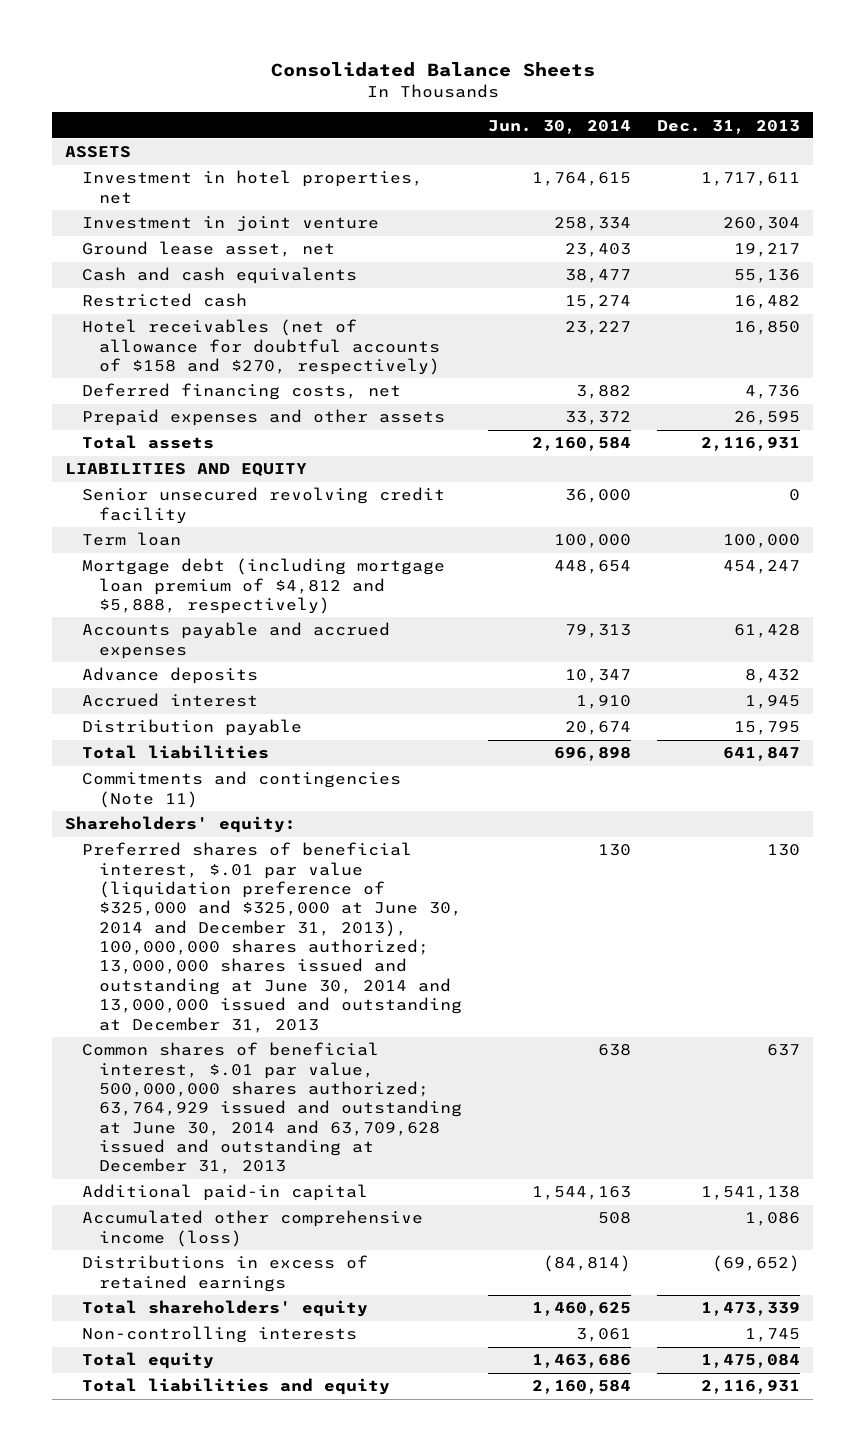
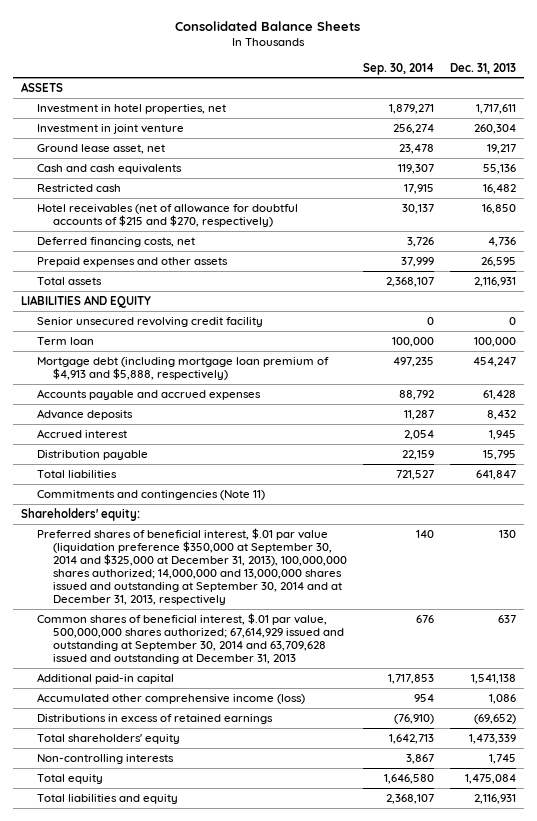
- | Jun. 30, 2014 | Dec. 31, 2013
+ | Sep. 30, 2014 | Dec. 31, 2013
- Hotel receivables (net of allowance for doubtful accounts of $158 and $270, respectively) | 23,227 | 16,850
+ Hotel receivables (net of allowance for doubtful accounts of $215 and $270, respectively) | 30,137 | 16,850
- Mortgage debt (including mortgage loan premium of $4,812 and $5,888, respectively) | 448,654 | 454,247
+ Mortgage debt (including mortgage loan premium of $4,913 and $5,888, respectively) | 497,235 | 454,247
- Preferred shares of beneficial interest, $.01 par value (liquidation preference of $325,000 and $325,000 at June 30, 2014 and December 31, 2013), 100,000,000 shares authorized; 13,000,000 shares issued and outstanding at June 30, 2014 and 13,000,000 issued and outstanding at December 31, 2013 | 130 | 130
- Common shares of beneficial interest, $.01 par value, 500,000,000 shares authorized; 63,764,929 issued and outstanding at June 30, 2014 and 63,709,628 issued and outstanding at December 31, 2013 | 638 | 637
+ Preferred shares of beneficial interest, $.01 par value (liquidation preference $350,000 at September 30, 2014 and $325,000 at December 31, 2013), 100,000,000 shares authorized; 14,000,000 and 13,000,000 shares issued and outstanding at September 30, 2014 and at December 31, 2013, respectively | 140 | 130
+ Common shares of beneficial interest, $.01 par value, 500,000,000 shares authorized; 67,614,929 issued and outstanding at September 30, 2014 and 63,709,628 issued and outstanding at December 31, 2013 | 676 | 637

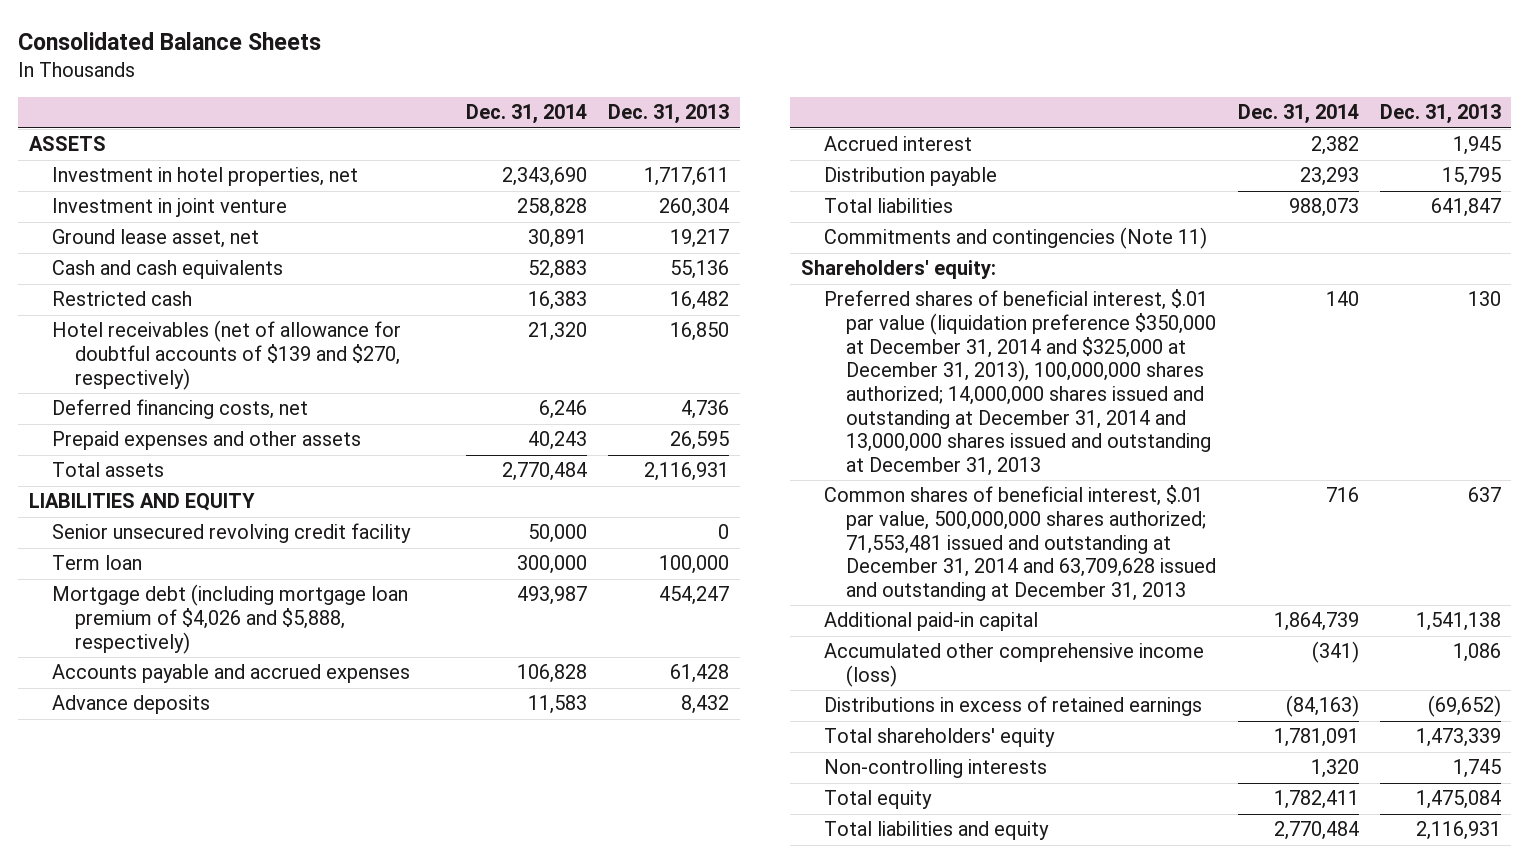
- | Sep. 30, 2014 | Dec. 31, 2013
+ | Dec. 31, 2014 | Dec. 31, 2013
- Hotel receivables (net of allowance for doubtful accounts of $215 and $270, respectively) | 30,137 | 16,850
+ Hotel receivables (net of allowance for doubtful accounts of $139 and $270, respectively) | 21,320 | 16,850
- Mortgage debt (including mortgage loan premium of $4,913 and $5,888, respectively) | 497,235 | 454,247
+ Mortgage debt (including mortgage loan premium of $4,026 and $5,888, respectively) | 493,987 | 454,247
- Preferred shares of beneficial interest, $.01 par value (liquidation preference $350,000 at September 30, 2014 and $325,000 at December 31, 2013), 100,000,000 shares authorized; 14,000,000 and 13,000,000 shares issued and outstanding at September 30, 2014 and at December 31, 2013, respectively | 140 | 130
- Common shares of beneficial interest, $.01 par value, 500,000,000 shares authorized; 67,614,929 issued and outstanding at September 30, 2014 and 63,709,628 issued and outstanding at December 31, 2013 | 676 | 637
+ Preferred shares of beneficial interest, $.01 par value (liquidation preference $350,000 at December 31, 2014 and $325,000 at December 31, 2013), 100,000,000 shares authorized; 14,000,000 shares issued and outstanding at December 31, 2014 and 13,000,000 shares issued and outstanding at December 31, 2013 | 140 | 130
+ Common shares of beneficial interest, $.01 par value, 500,000,000 shares authorized; 71,553,481 issued and outstanding at December 31, 2014 and 63,709,628 issued and outstanding at December 31, 2013 | 716 | 637

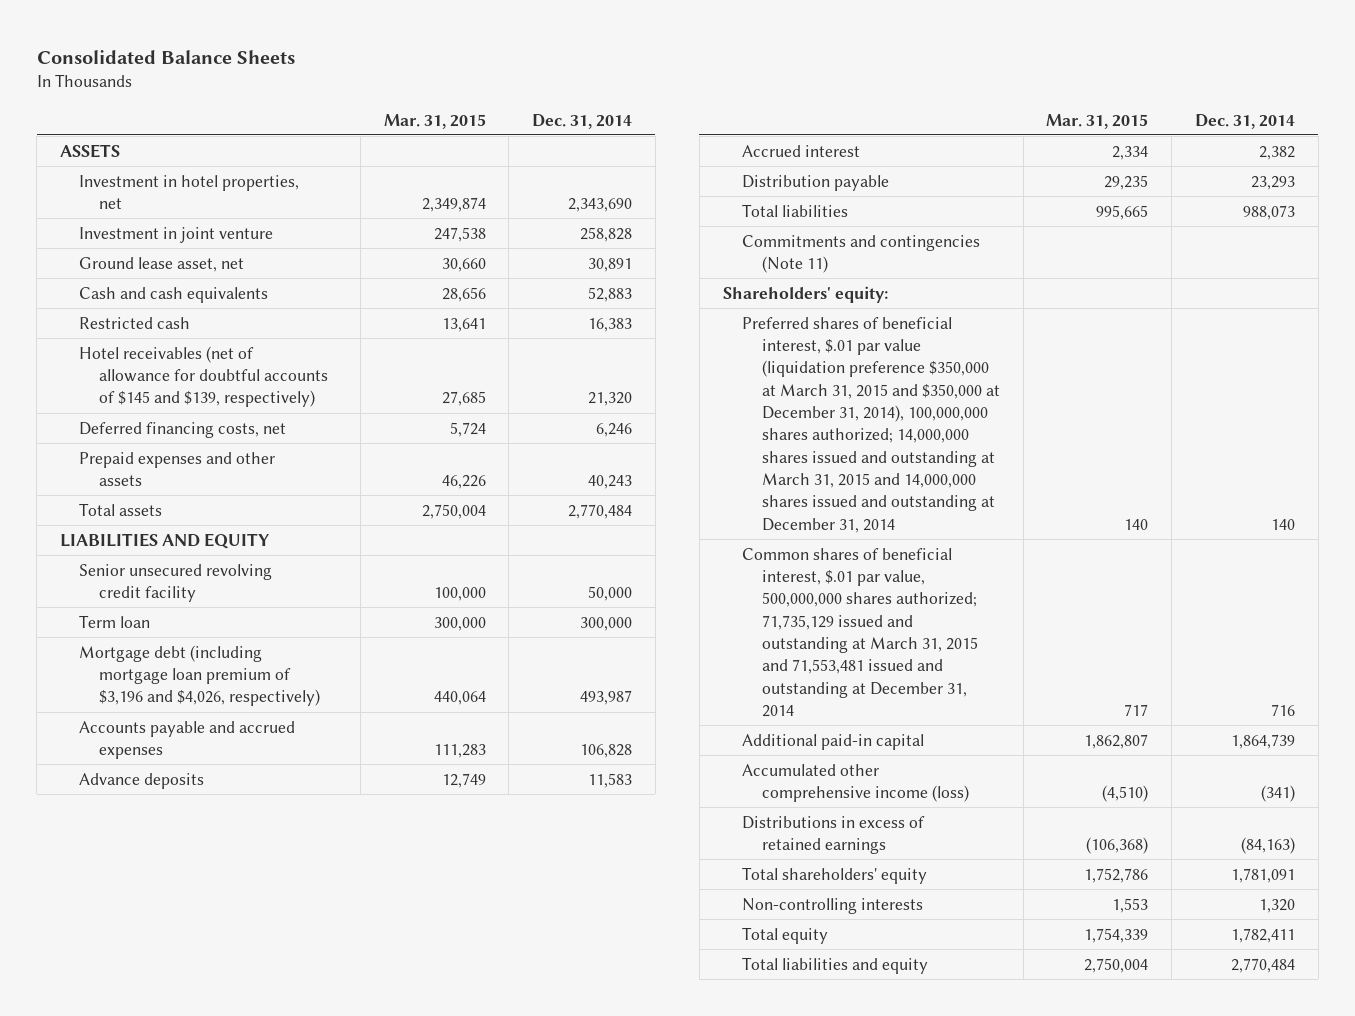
- | Dec. 31, 2014 | Dec. 31, 2013
+ | Mar. 31, 2015 | Dec. 31, 2014
- Hotel receivables (net of allowance for doubtful accounts of $139 and $270, respectively) | 21,320 | 16,850
+ Hotel receivables (net of allowance for doubtful accounts of $145 and $139, respectively) | 27,685 | 21,320
- Mortgage debt (including mortgage loan premium of $4,026 and $5,888, respectively) | 493,987 | 454,247
+ Mortgage debt (including mortgage loan premium of $3,196 and $4,026, respectively) | 440,064 | 493,987
- Preferred shares of beneficial interest, $.01 par value (liquidation preference $350,000 at December 31, 2014 and $325,000 at December 31, 2013), 100,000,000 shares authorized; 14,000,000 shares issued and outstanding at December 31, 2014 and 13,000,000 shares issued and outstanding at December 31, 2013 | 140 | 130
- Common shares of beneficial interest, $.01 par value, 500,000,000 shares authorized; 71,553,481 issued and outstanding at December 31, 2014 and 63,709,628 issued and outstanding at December 31, 2013 | 716 | 637
+ Preferred shares of beneficial interest, $.01 par value (liquidation preference $350,000 at March 31, 2015 and $350,000 at December 31, 2014), 100,000,000 shares authorized; 14,000,000 shares issued and outstanding at March 31, 2015 and 14,000,000 shares issued and outstanding at December 31, 2014 | 140 | 140
+ Common shares of beneficial interest, $.01 par value, 500,000,000 shares authorized; 71,735,129 issued and outstanding at March 31, 2015 and 71,553,481 issued and outstanding at December 31, 2014 | 717 | 716

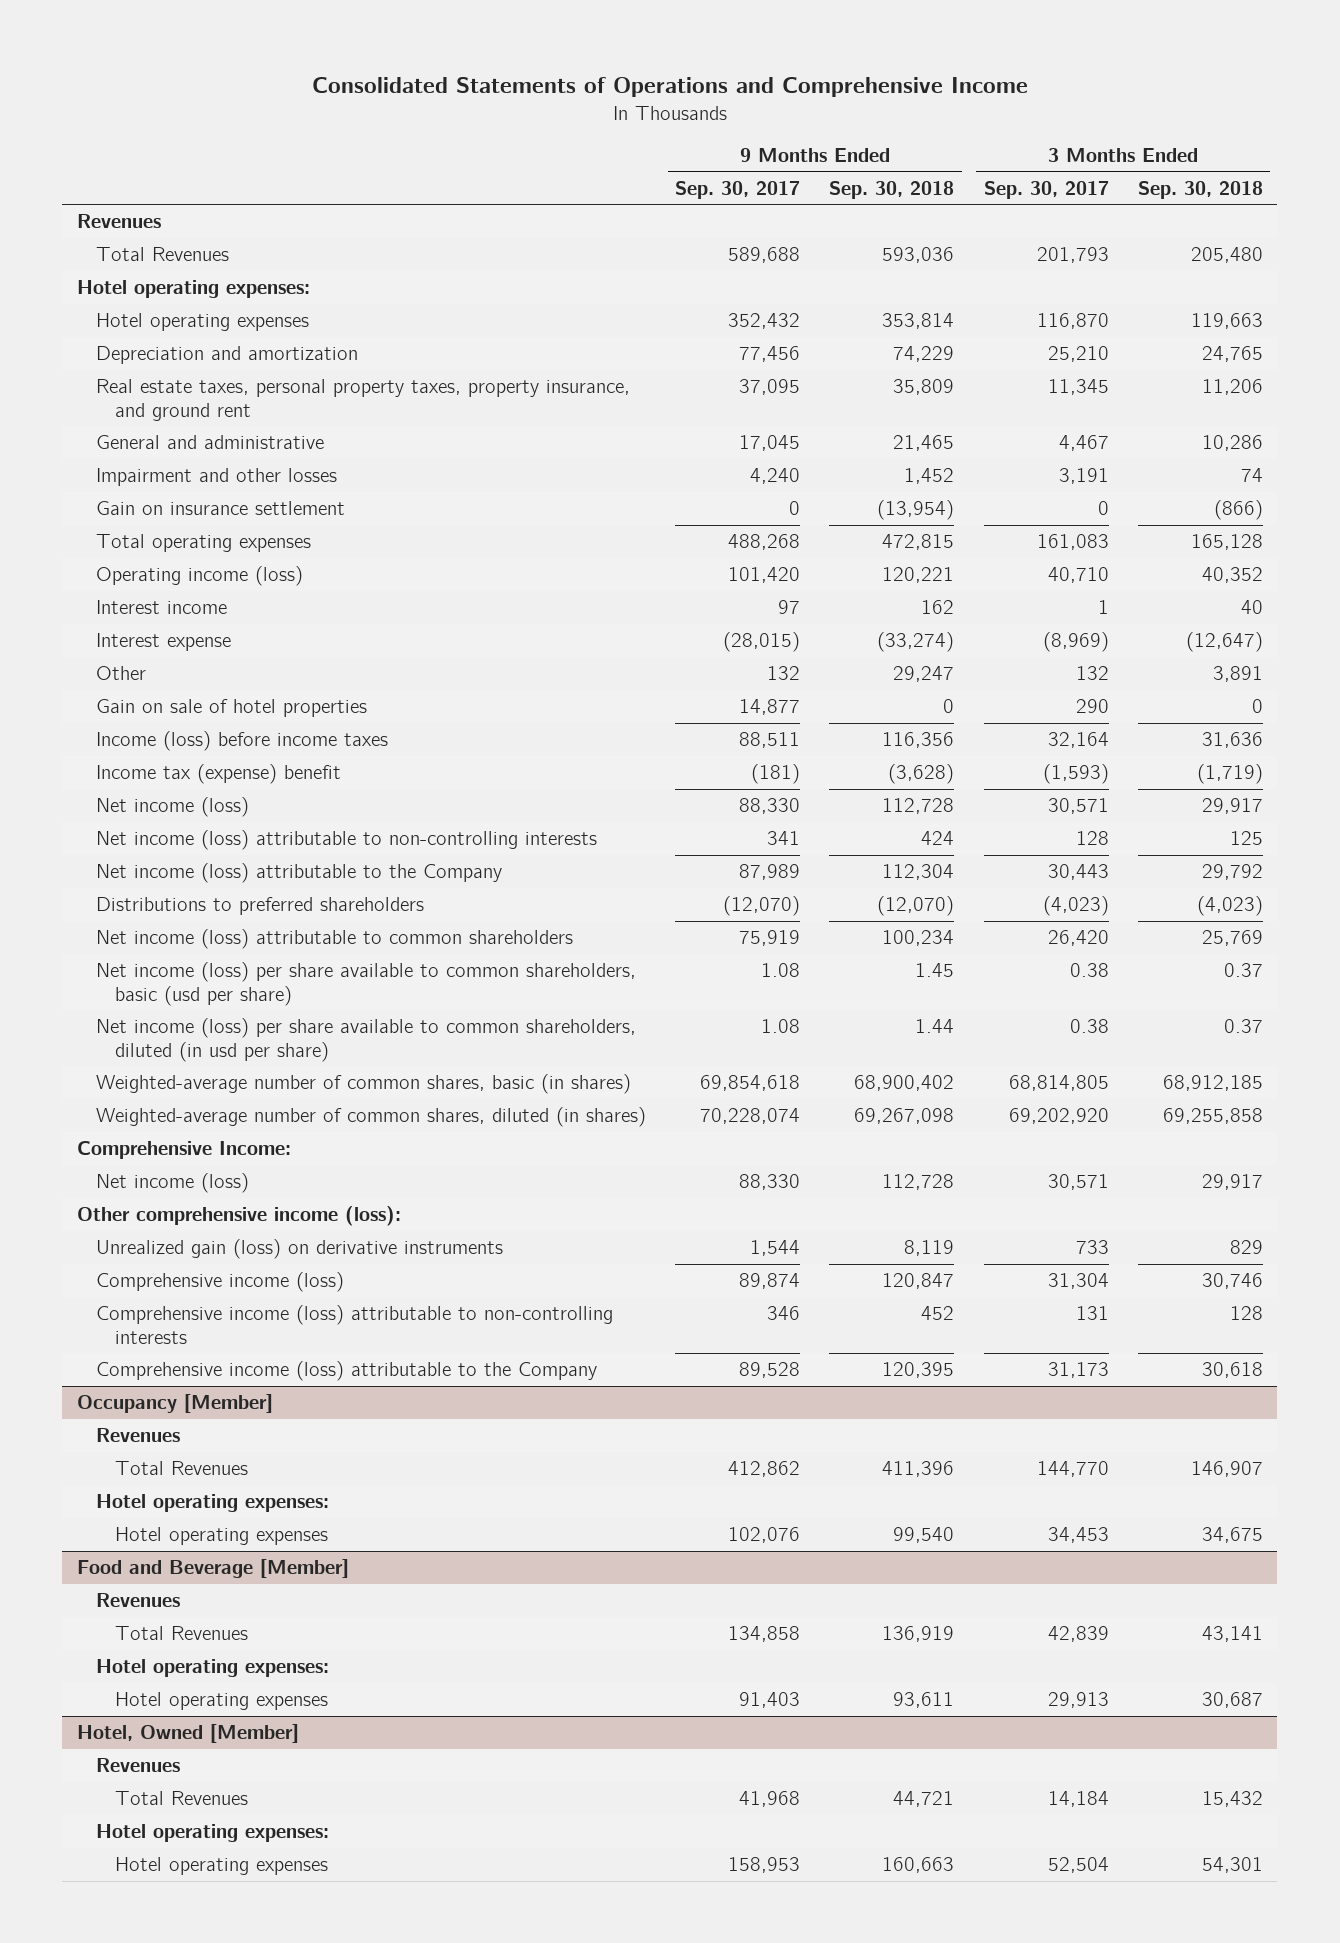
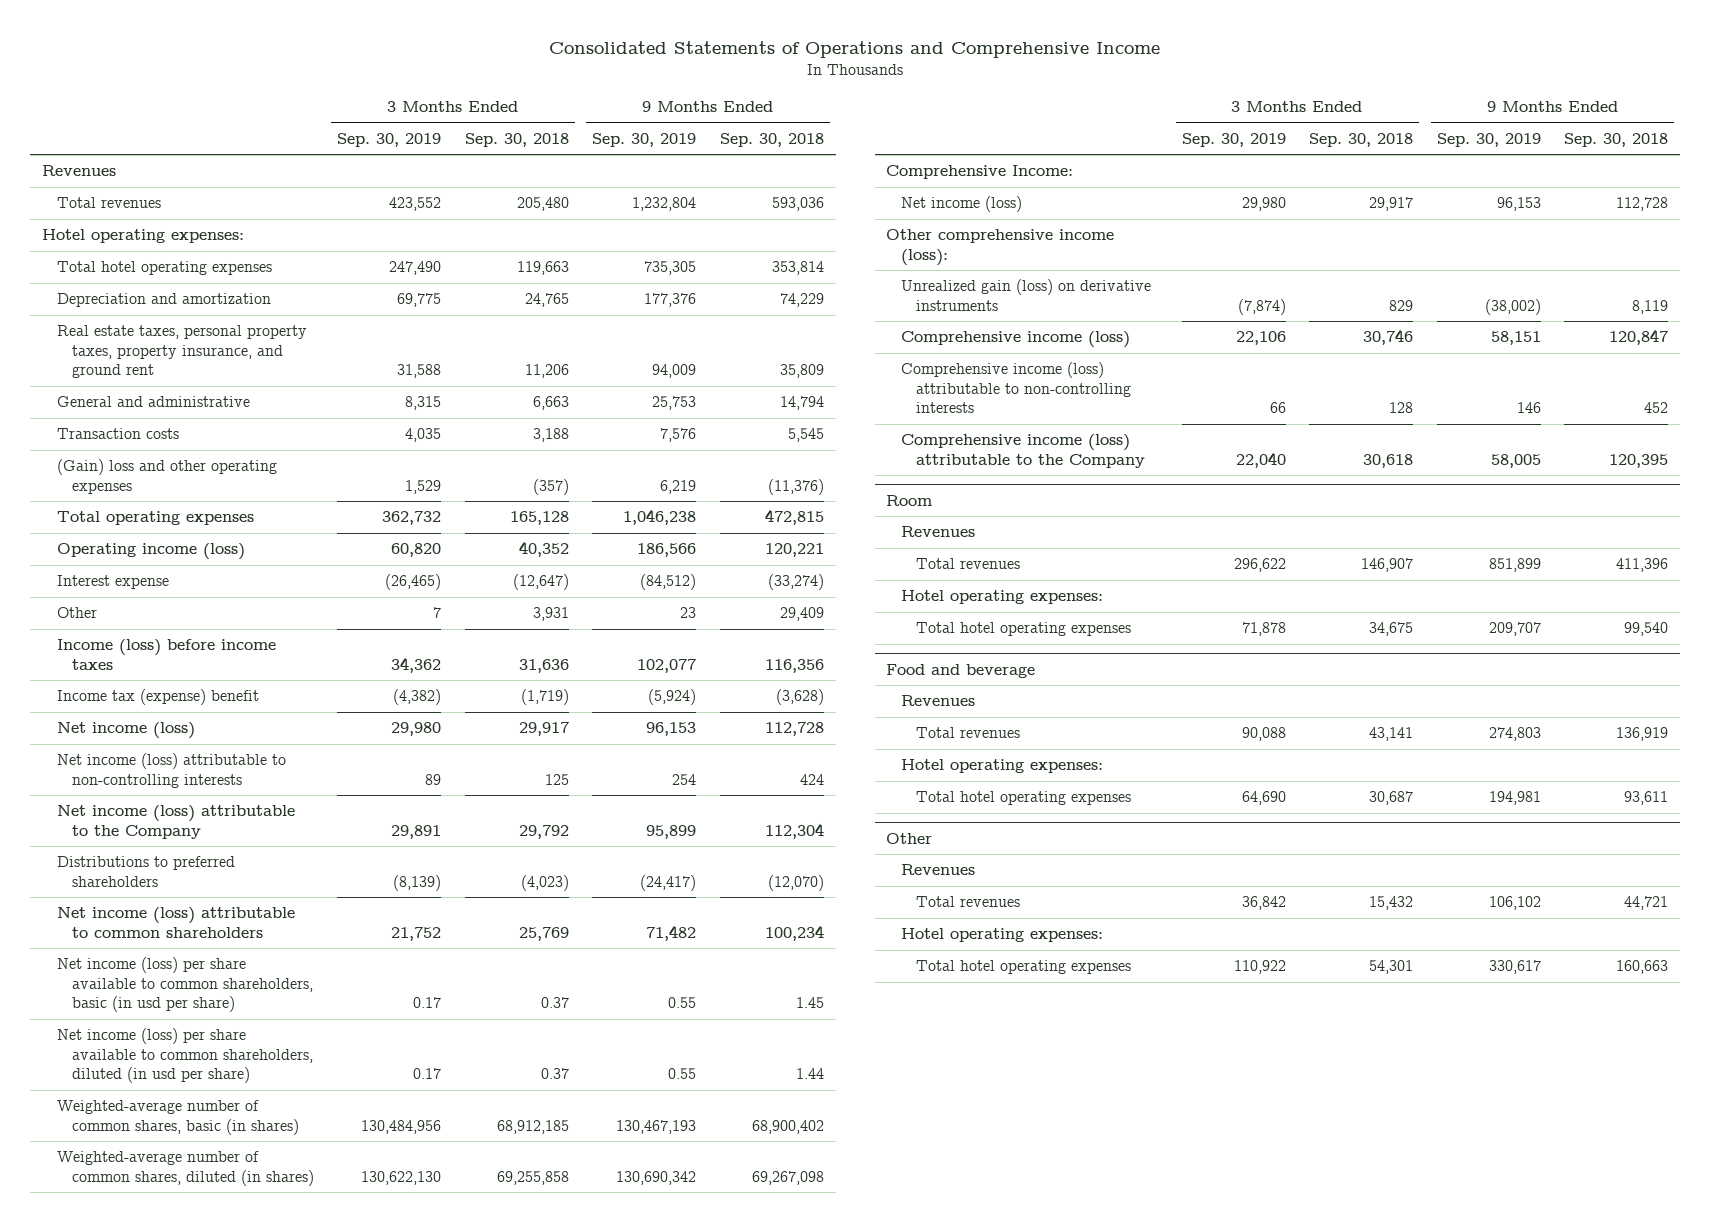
- | 9 Months Ended Sep. 30, 2017 | 9 Months Ended Sep. 30, 2018 | 3 Months Ended Sep. 30, 2017 | 3 Months Ended Sep. 30, 2018
+ | 3 Months Ended Sep. 30, 2019 | 3 Months Ended Sep. 30, 2018 | 9 Months Ended Sep. 30, 2019 | 9 Months Ended Sep. 30, 2018
- Total Revenues | 589,688 | 593,036 | 201,793 | 205,480
+ Total revenues | 423,552 | 205,480 | 1,232,804 | 593,036
- Hotel operating expenses | 352,432 | 353,814 | 116,870 | 119,663
+ Total hotel operating expenses | 247,490 | 119,663 | 735,305 | 353,814
- General and administrative | 17,045 | 21,465 | 4,467 | 10,286
- Impairment and other losses | 4,240 | 1,452 | 3,191 | 74
- Gain on insurance settlement | 0 | (13,954) | 0 | (866)
+ General and administrative | 8,315 | 6,663 | 25,753 | 14,794
+ Transaction costs | 4,035 | 3,188 | 7,576 | 5,545
+ (Gain) loss and other operating expenses | 1,529 | (357) | 6,219 | (11,376)
- Interest income | 97 | 162 | 1 | 40
- Other | 132 | 29,247 | 132 | 3,891
- Gain on sale of hotel properties | 14,877 | 0 | 290 | 0
+ Other | 7 | 3,931 | 23 | 29,409
- Net income (loss) per share available to common shareholders, basic (usd per share) | 1.08 | 1.45 | 0.38 | 0.37
+ Net income (loss) per share available to common shareholders, basic (in usd per share) | 0.17 | 0.37 | 0.55 | 1.45
- Occupancy [Member]
+ Room
- Total Revenues | 412,862 | 411,396 | 144,770 | 146,907
+ Total revenues | 296,622 | 146,907 | 851,899 | 411,396
- Hotel operating expenses | 102,076 | 99,540 | 34,453 | 34,675
- Food and Beverage [Member]
+ Total hotel operating expenses | 71,878 | 34,675 | 209,707 | 99,540
+ Food and beverage
- Total Revenues | 134,858 | 136,919 | 42,839 | 43,141
+ Total revenues | 90,088 | 43,141 | 274,803 | 136,919
- Hotel operating expenses | 91,403 | 93,611 | 29,913 | 30,687
- Hotel, Owned [Member]
+ Total hotel operating expenses | 64,690 | 30,687 | 194,981 | 93,611
+ Other
- Total Revenues | 41,968 | 44,721 | 14,184 | 15,432
+ Total revenues | 36,842 | 15,432 | 106,102 | 44,721
- Hotel operating expenses | 158,953 | 160,663 | 52,504 | 54,301
+ Total hotel operating expenses | 110,922 | 54,301 | 330,617 | 160,663

